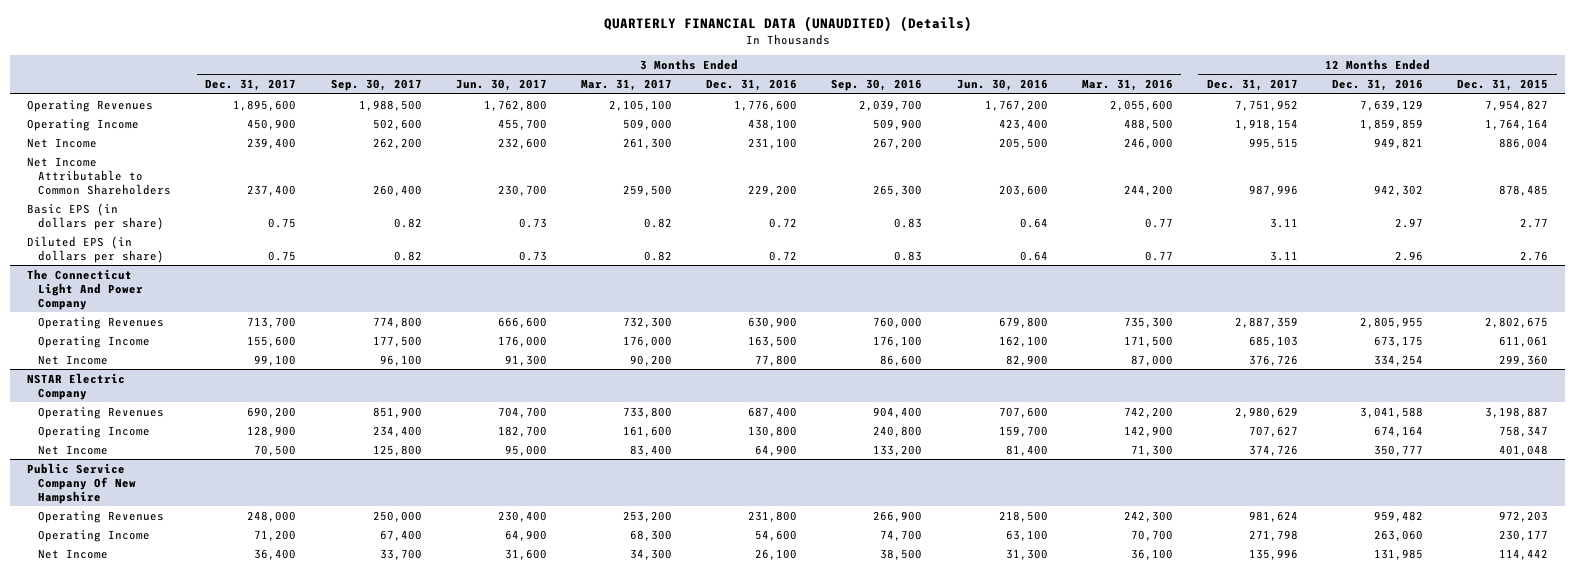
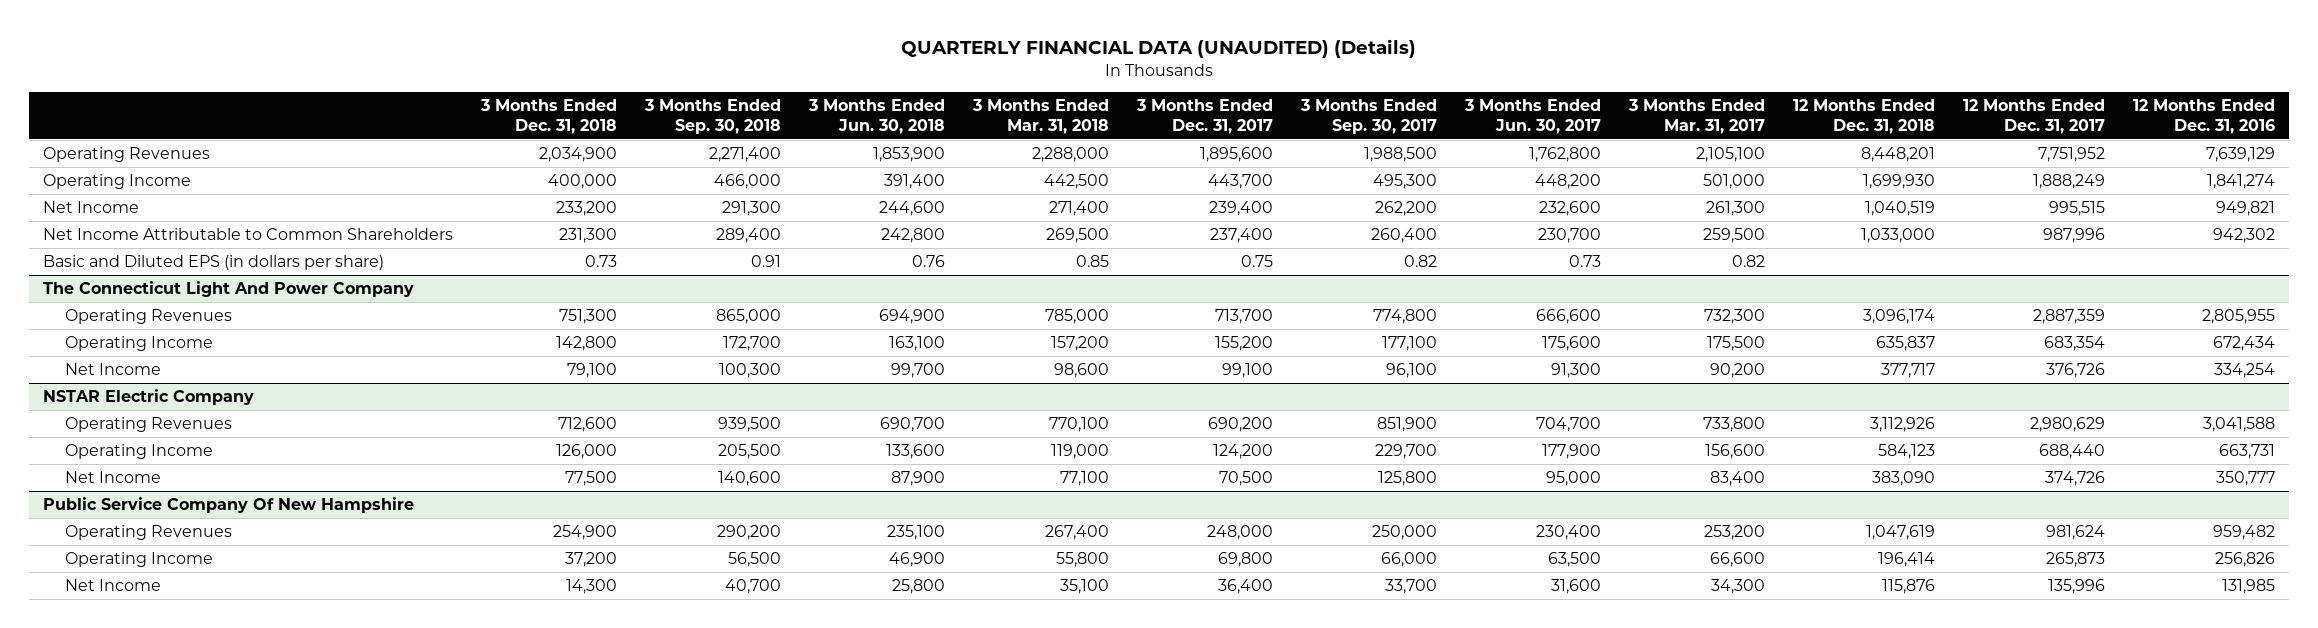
- | 3 Months Ended Dec. 31, 2017 | 3 Months Ended Sep. 30, 2017 | 3 Months Ended Jun. 30, 2017 | 3 Months Ended Mar. 31, 2017 | 3 Months Ended Dec. 31, 2016 | 3 Months Ended Sep. 30, 2016 | 3 Months Ended Jun. 30, 2016 | 3 Months Ended Mar. 31, 2016 | 12 Months Ended Dec. 31, 2017 | 12 Months Ended Dec. 31, 2016 | 12 Months Ended Dec. 31, 2015
+ | 3 Months Ended Dec. 31, 2018 | 3 Months Ended Sep. 30, 2018 | 3 Months Ended Jun. 30, 2018 | 3 Months Ended Mar. 31, 2018 | 3 Months Ended Dec. 31, 2017 | 3 Months Ended Sep. 30, 2017 | 3 Months Ended Jun. 30, 2017 | 3 Months Ended Mar. 31, 2017 | 12 Months Ended Dec. 31, 2018 | 12 Months Ended Dec. 31, 2017 | 12 Months Ended Dec. 31, 2016
- Operating Income | 450,900 | 502,600 | 455,700 | 509,000 | 438,100 | 509,900 | 423,400 | 488,500 | 1,918,154 | 1,859,859 | 1,764,164
+ Operating Income | 400,000 | 466,000 | 391,400 | 442,500 | 443,700 | 495,300 | 448,200 | 501,000 | 1,699,930 | 1,888,249 | 1,841,274
- Basic EPS (in dollars per share) | 0.75 | 0.82 | 0.73 | 0.82 | 0.72 | 0.83 | 0.64 | 0.77 | 3.11 | 2.97 | 2.77
- Diluted EPS (in dollars per share) | 0.75 | 0.82 | 0.73 | 0.82 | 0.72 | 0.83 | 0.64 | 0.77 | 3.11 | 2.96 | 2.76
+ Basic and Diluted EPS (in dollars per share) | 0.73 | 0.91 | 0.76 | 0.85 | 0.75 | 0.82 | 0.73 | 0.82 | | |
@ The Connecticut Light And Power Company
- Operating Income | 155,600 | 177,500 | 176,000 | 176,000 | 163,500 | 176,100 | 162,100 | 171,500 | 685,103 | 673,175 | 611,061
+ Operating Income | 142,800 | 172,700 | 163,100 | 157,200 | 155,200 | 177,100 | 175,600 | 175,500 | 635,837 | 683,354 | 672,434
@ NSTAR Electric Company
- Operating Income | 128,900 | 234,400 | 182,700 | 161,600 | 130,800 | 240,800 | 159,700 | 142,900 | 707,627 | 674,164 | 758,347
+ Operating Income | 126,000 | 205,500 | 133,600 | 119,000 | 124,200 | 229,700 | 177,900 | 156,600 | 584,123 | 688,440 | 663,731
@ Public Service Company Of New Hampshire
- Operating Income | 71,200 | 67,400 | 64,900 | 68,300 | 54,600 | 74,700 | 63,100 | 70,700 | 271,798 | 263,060 | 230,177
+ Operating Income | 37,200 | 56,500 | 46,900 | 55,800 | 69,800 | 66,000 | 63,500 | 66,600 | 196,414 | 265,873 | 256,826

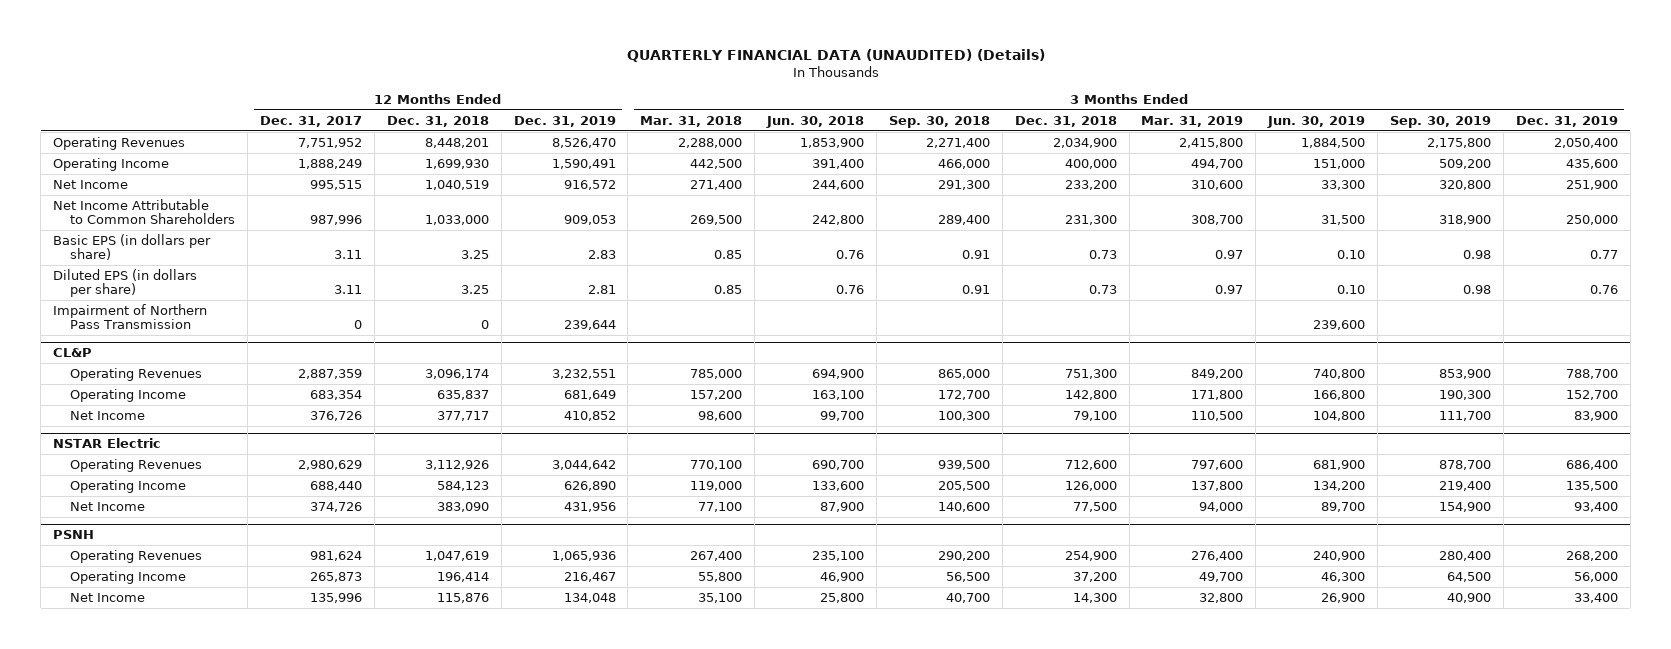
- | 3 Months Ended Dec. 31, 2018 | 3 Months Ended Sep. 30, 2018 | 3 Months Ended Jun. 30, 2018 | 3 Months Ended Mar. 31, 2018 | 3 Months Ended Dec. 31, 2017 | 3 Months Ended Sep. 30, 2017 | 3 Months Ended Jun. 30, 2017 | 3 Months Ended Mar. 31, 2017 | 12 Months Ended Dec. 31, 2018 | 12 Months Ended Dec. 31, 2017 | 12 Months Ended Dec. 31, 2016
+ | 12 Months Ended Dec. 31, 2017 | 12 Months Ended Dec. 31, 2018 | 12 Months Ended Dec. 31, 2019 | 3 Months Ended Mar. 31, 2018 | 3 Months Ended Jun. 30, 2018 | 3 Months Ended Sep. 30, 2018 | 3 Months Ended Dec. 31, 2018 | 3 Months Ended Mar. 31, 2019 | 3 Months Ended Jun. 30, 2019 | 3 Months Ended Sep. 30, 2019 | 3 Months Ended Dec. 31, 2019
- Basic and Diluted EPS (in dollars per share) | 0.73 | 0.91 | 0.76 | 0.85 | 0.75 | 0.82 | 0.73 | 0.82 | | |
- The Connecticut Light And Power Company
+ Basic EPS (in dollars per share) | 3.11 | 3.25 | 2.83 | 0.85 | 0.76 | 0.91 | 0.73 | 0.97 | 0.10 | 0.98 | 0.77
+ Diluted EPS (in dollars per share) | 3.11 | 3.25 | 2.81 | 0.85 | 0.76 | 0.91 | 0.73 | 0.97 | 0.10 | 0.98 | 0.76
+ Impairment of Northern Pass Transmission | 0 | 0 | 239,644 | | | | | | 239,600 | |
+ CL&P
- NSTAR Electric Company
+ NSTAR Electric
- Public Service Company Of New Hampshire
+ PSNH

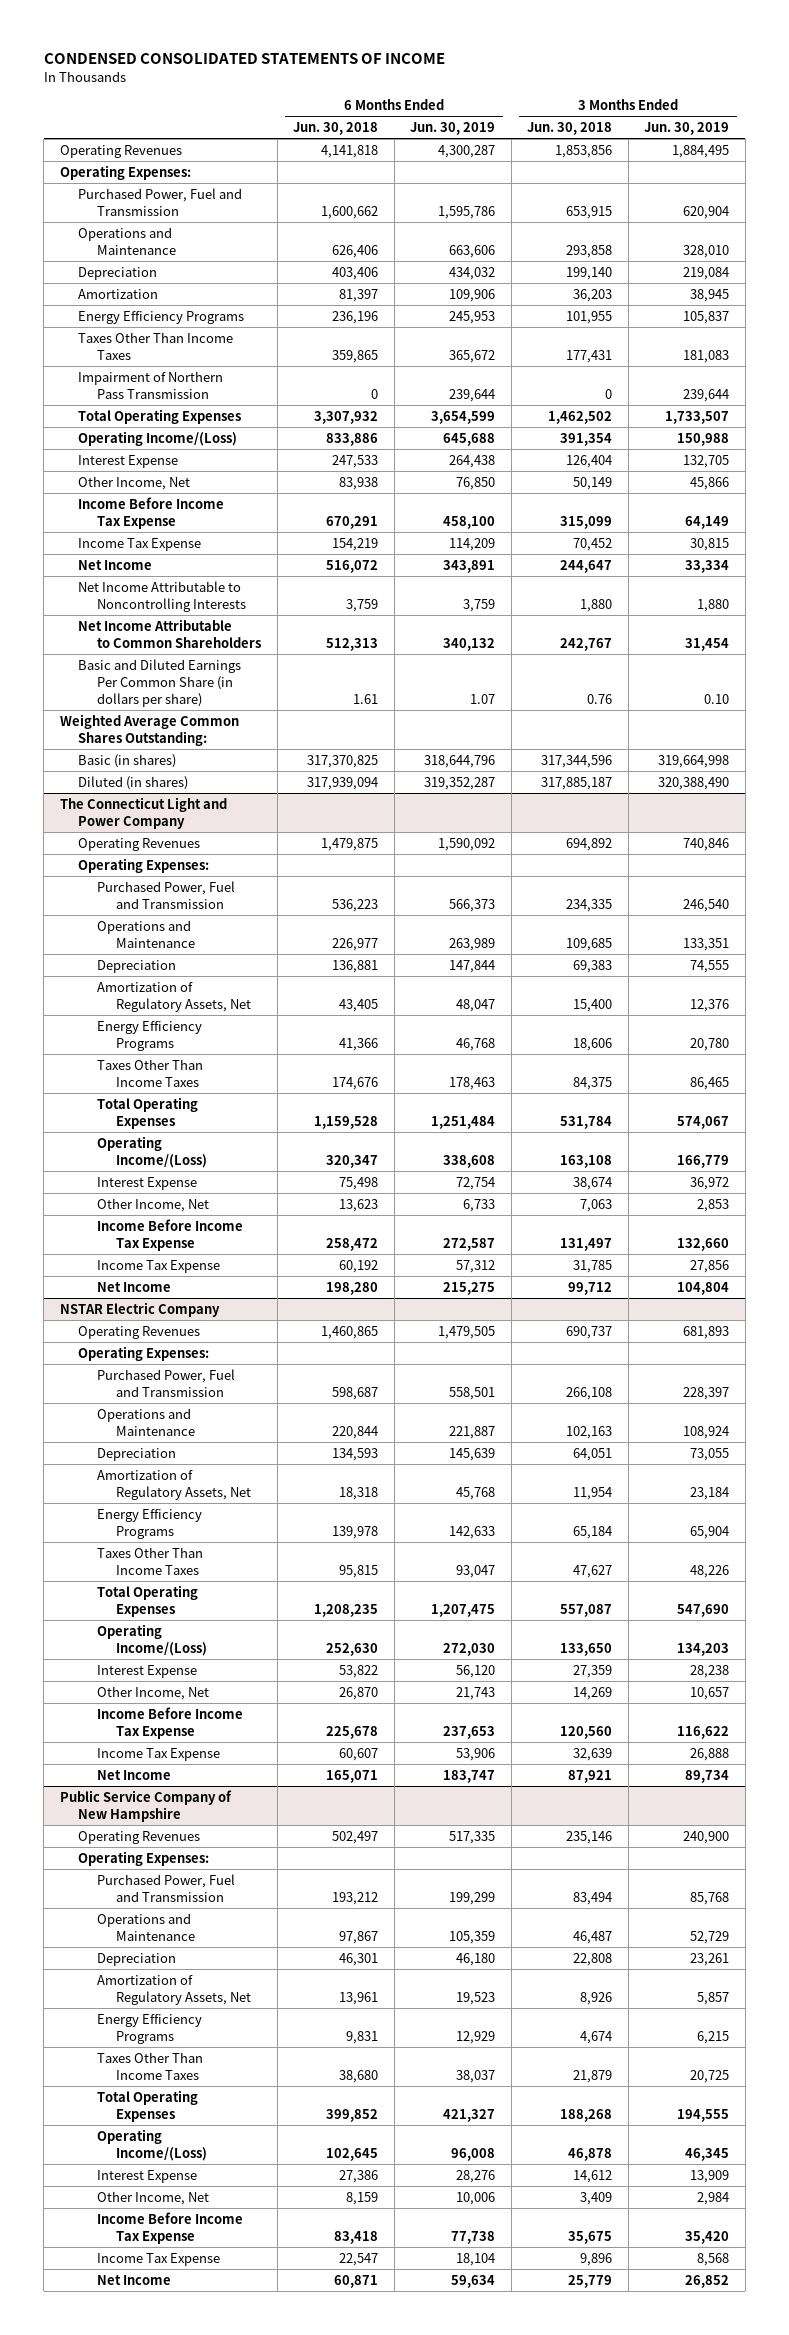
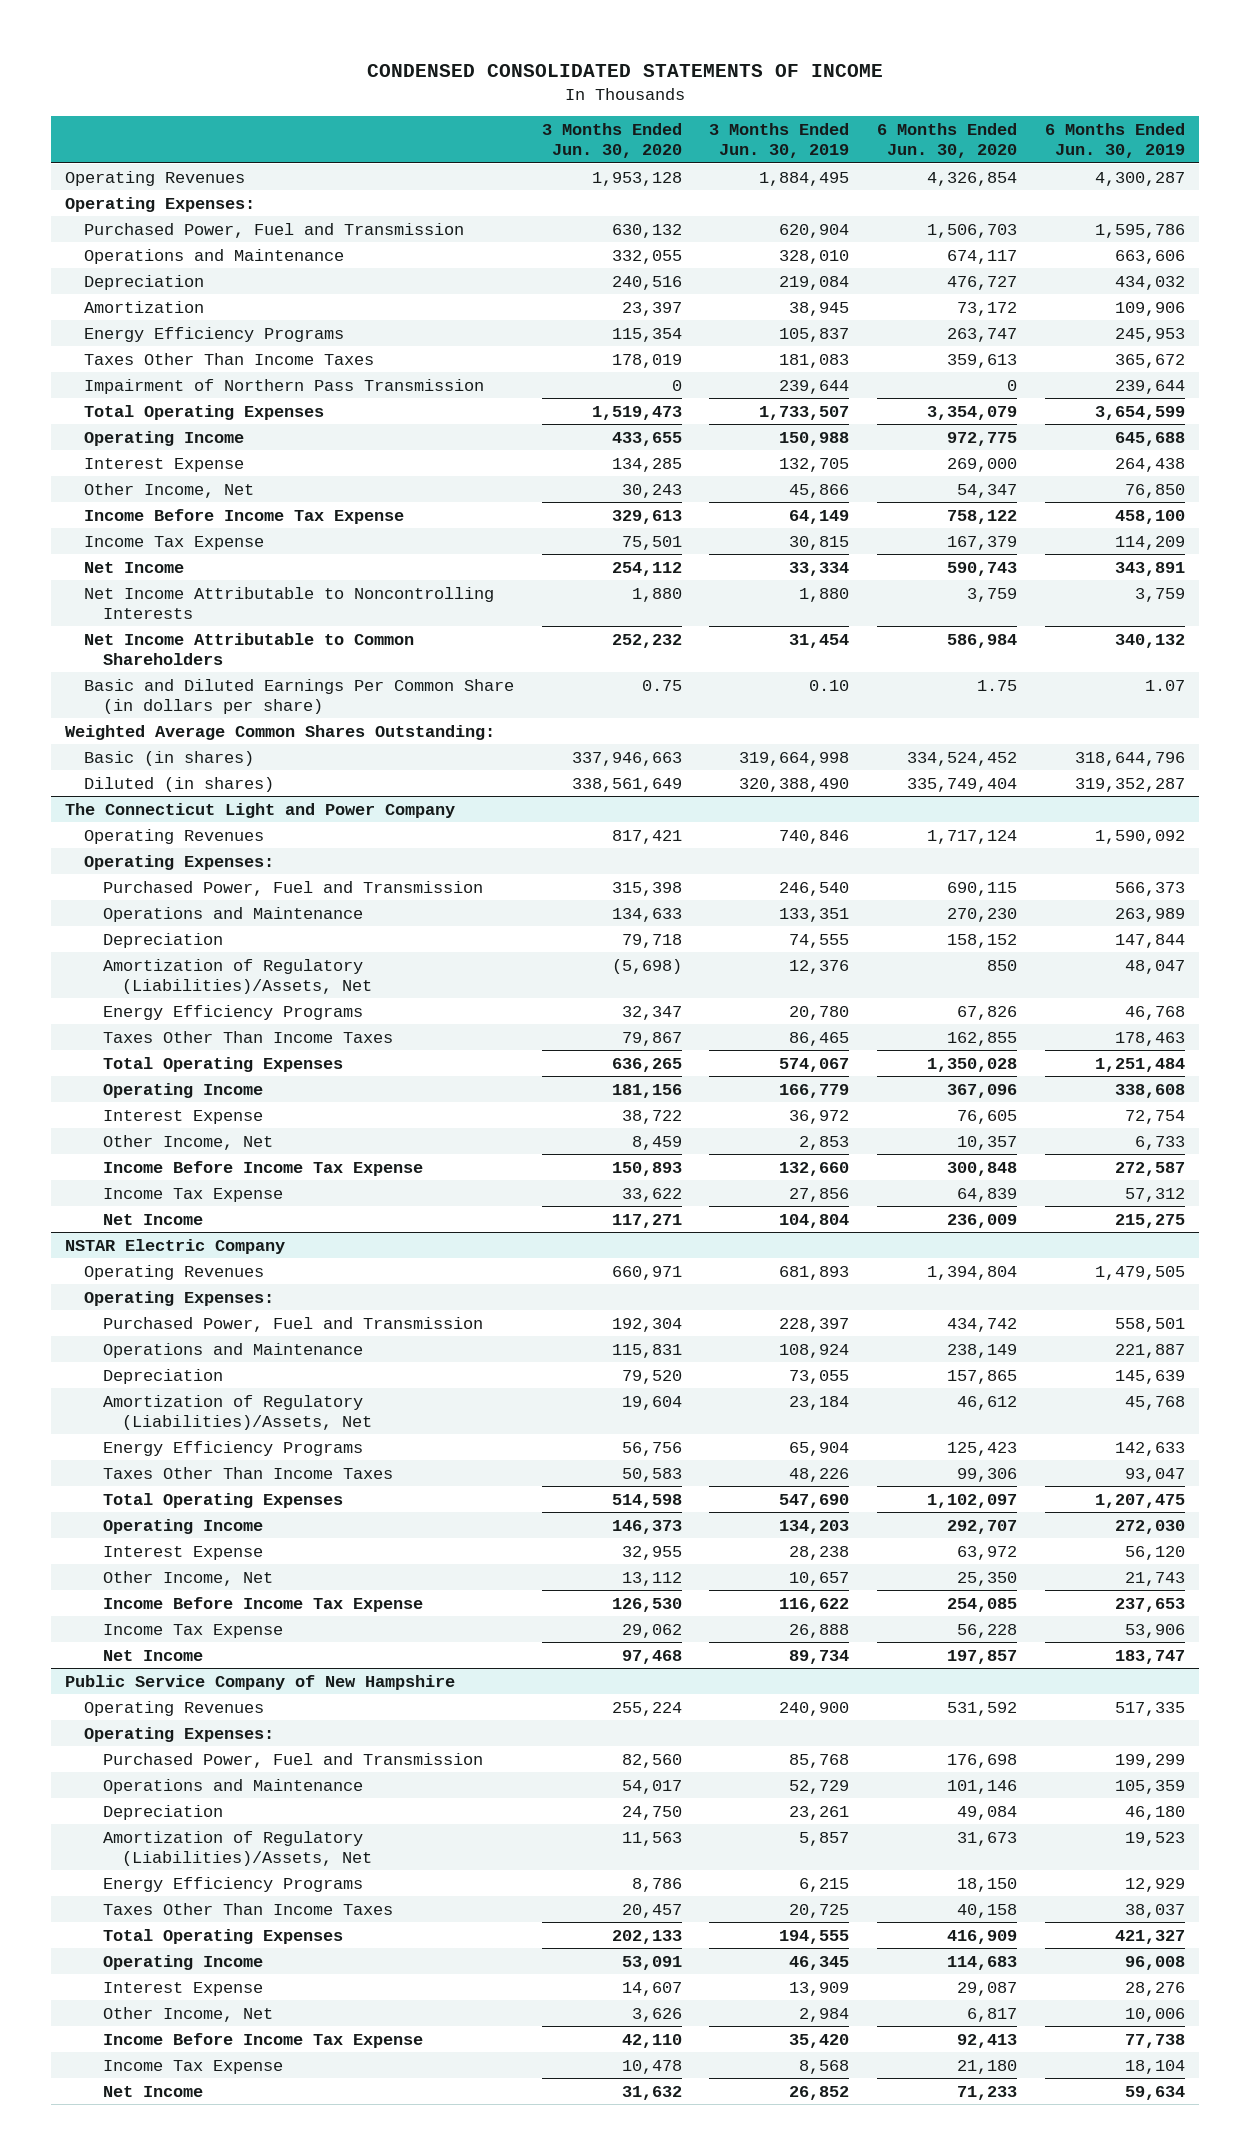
- | 6 Months Ended Jun. 30, 2018 | 6 Months Ended Jun. 30, 2019 | 3 Months Ended Jun. 30, 2018 | 3 Months Ended Jun. 30, 2019
+ | 3 Months Ended Jun. 30, 2020 | 3 Months Ended Jun. 30, 2019 | 6 Months Ended Jun. 30, 2020 | 6 Months Ended Jun. 30, 2019
- Operating Income/(Loss) | 833,886 | 645,688 | 391,354 | 150,988
+ Operating Income | 433,655 | 150,988 | 972,775 | 645,688
@ The Connecticut Light and Power Company
- Amortization of Regulatory Assets, Net | 43,405 | 48,047 | 15,400 | 12,376
+ Amortization of Regulatory (Liabilities)/Assets, Net | (5,698) | 12,376 | 850 | 48,047
- Operating Income/(Loss) | 320,347 | 338,608 | 163,108 | 166,779
+ Operating Income | 181,156 | 166,779 | 367,096 | 338,608
@ NSTAR Electric Company
- Amortization of Regulatory Assets, Net | 18,318 | 45,768 | 11,954 | 23,184
+ Amortization of Regulatory (Liabilities)/Assets, Net | 19,604 | 23,184 | 46,612 | 45,768
- Operating Income/(Loss) | 252,630 | 272,030 | 133,650 | 134,203
+ Operating Income | 146,373 | 134,203 | 292,707 | 272,030
@ Public Service Company of New Hampshire
- Amortization of Regulatory Assets, Net | 13,961 | 19,523 | 8,926 | 5,857
+ Amortization of Regulatory (Liabilities)/Assets, Net | 11,563 | 5,857 | 31,673 | 19,523
- Operating Income/(Loss) | 102,645 | 96,008 | 46,878 | 46,345
+ Operating Income | 53,091 | 46,345 | 114,683 | 96,008

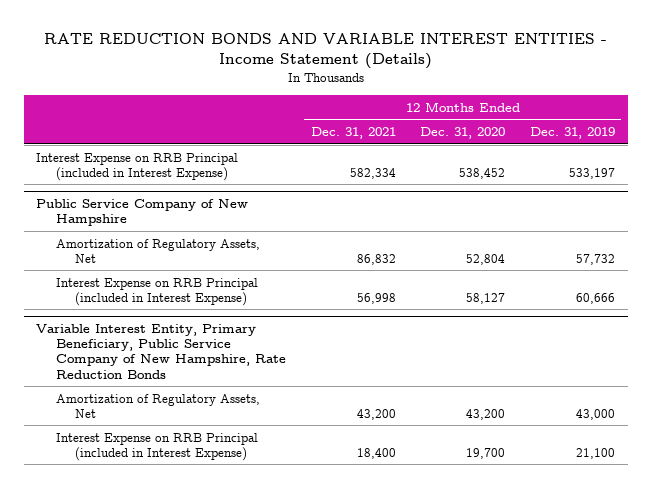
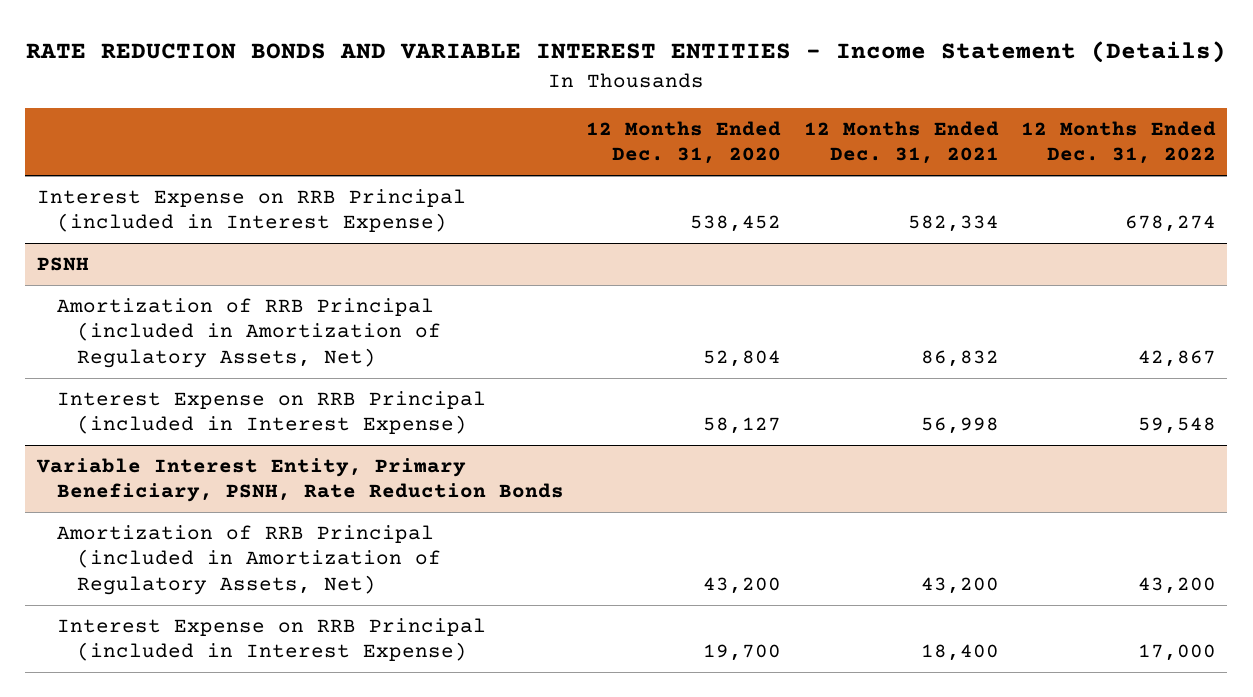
- | 12 Months Ended Dec. 31, 2021 | 12 Months Ended Dec. 31, 2020 | 12 Months Ended Dec. 31, 2019
+ | 12 Months Ended Dec. 31, 2020 | 12 Months Ended Dec. 31, 2021 | 12 Months Ended Dec. 31, 2022
- Public Service Company of New Hampshire
- Amortization of Regulatory Assets, Net | 86,832 | 52,804 | 57,732
+ PSNH
+ Amortization of RRB Principal (included in Amortization of Regulatory Assets, Net) | 52,804 | 86,832 | 42,867
- Variable Interest Entity, Primary Beneficiary, Public Service Company of New Hampshire, Rate Reduction Bonds
- Amortization of Regulatory Assets, Net | 43,200 | 43,200 | 43,000
+ Variable Interest Entity, Primary Beneficiary, PSNH, Rate Reduction Bonds
+ Amortization of RRB Principal (included in Amortization of Regulatory Assets, Net) | 43,200 | 43,200 | 43,200

